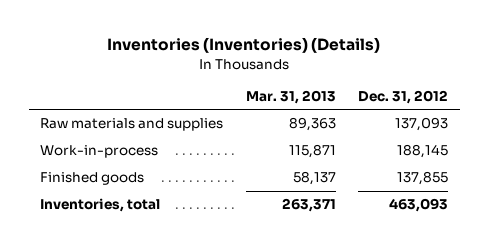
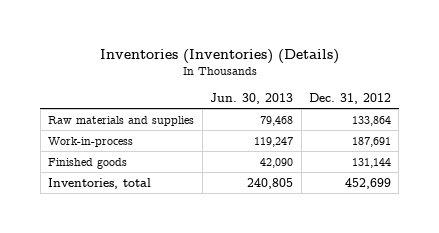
- | Mar. 31, 2013 | Dec. 31, 2012
+ | Jun. 30, 2013 | Dec. 31, 2012
- Raw materials and supplies | 89,363 | 137,093
- Work-in-process | 115,871 | 188,145
- Finished goods | 58,137 | 137,855
- Inventories, total | 263,371 | 463,093
+ Raw materials and supplies | 79,468 | 133,864
+ Work-in-process | 119,247 | 187,691
+ Finished goods | 42,090 | 131,144
+ Inventories, total | 240,805 | 452,699

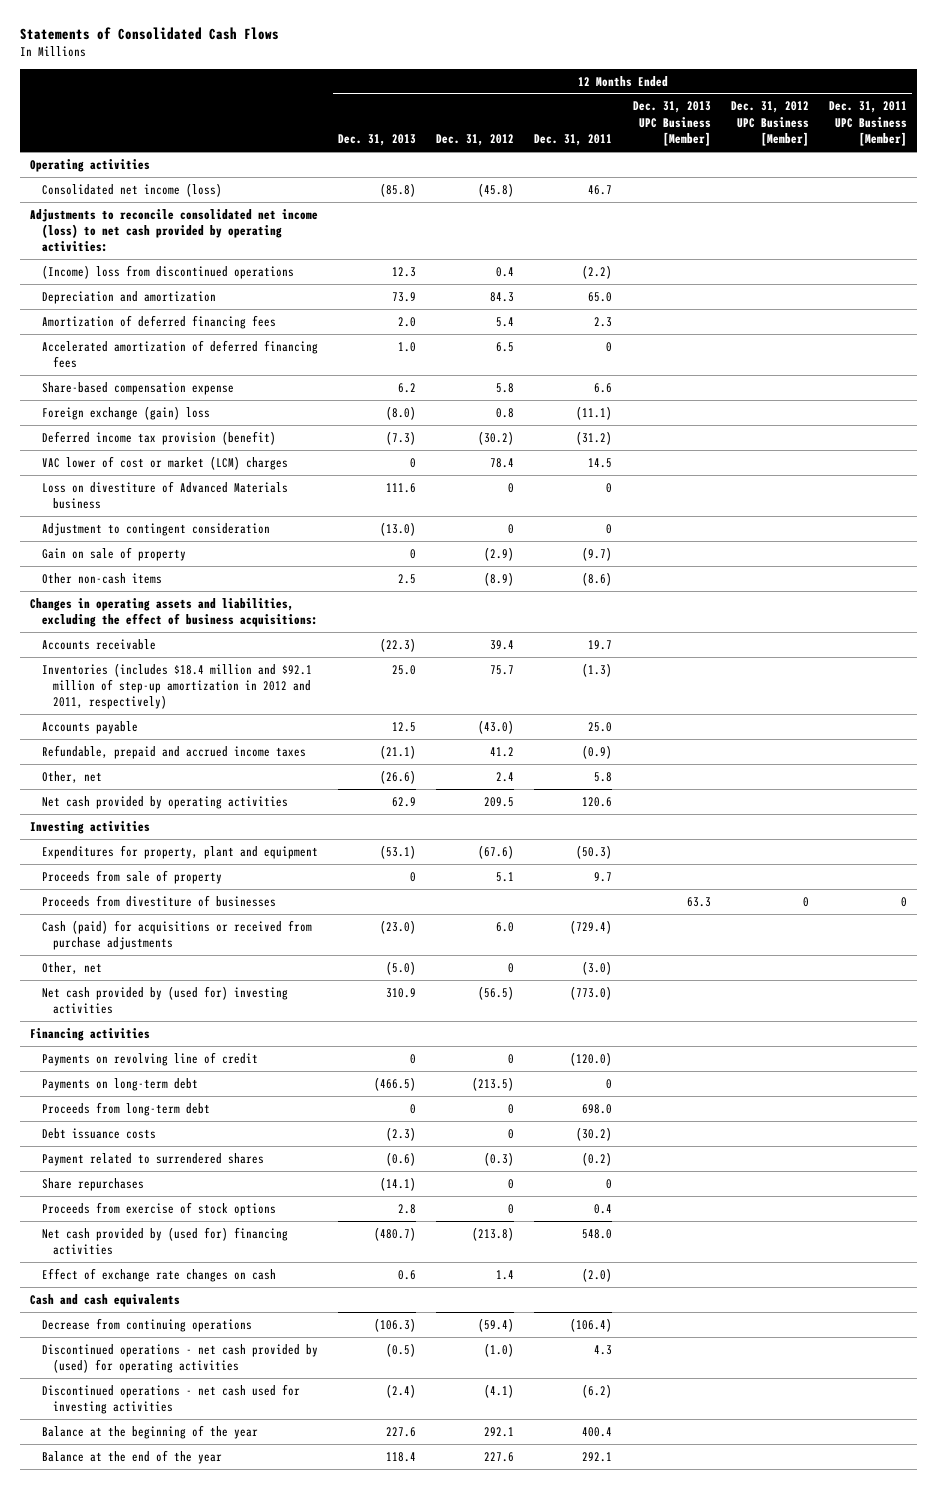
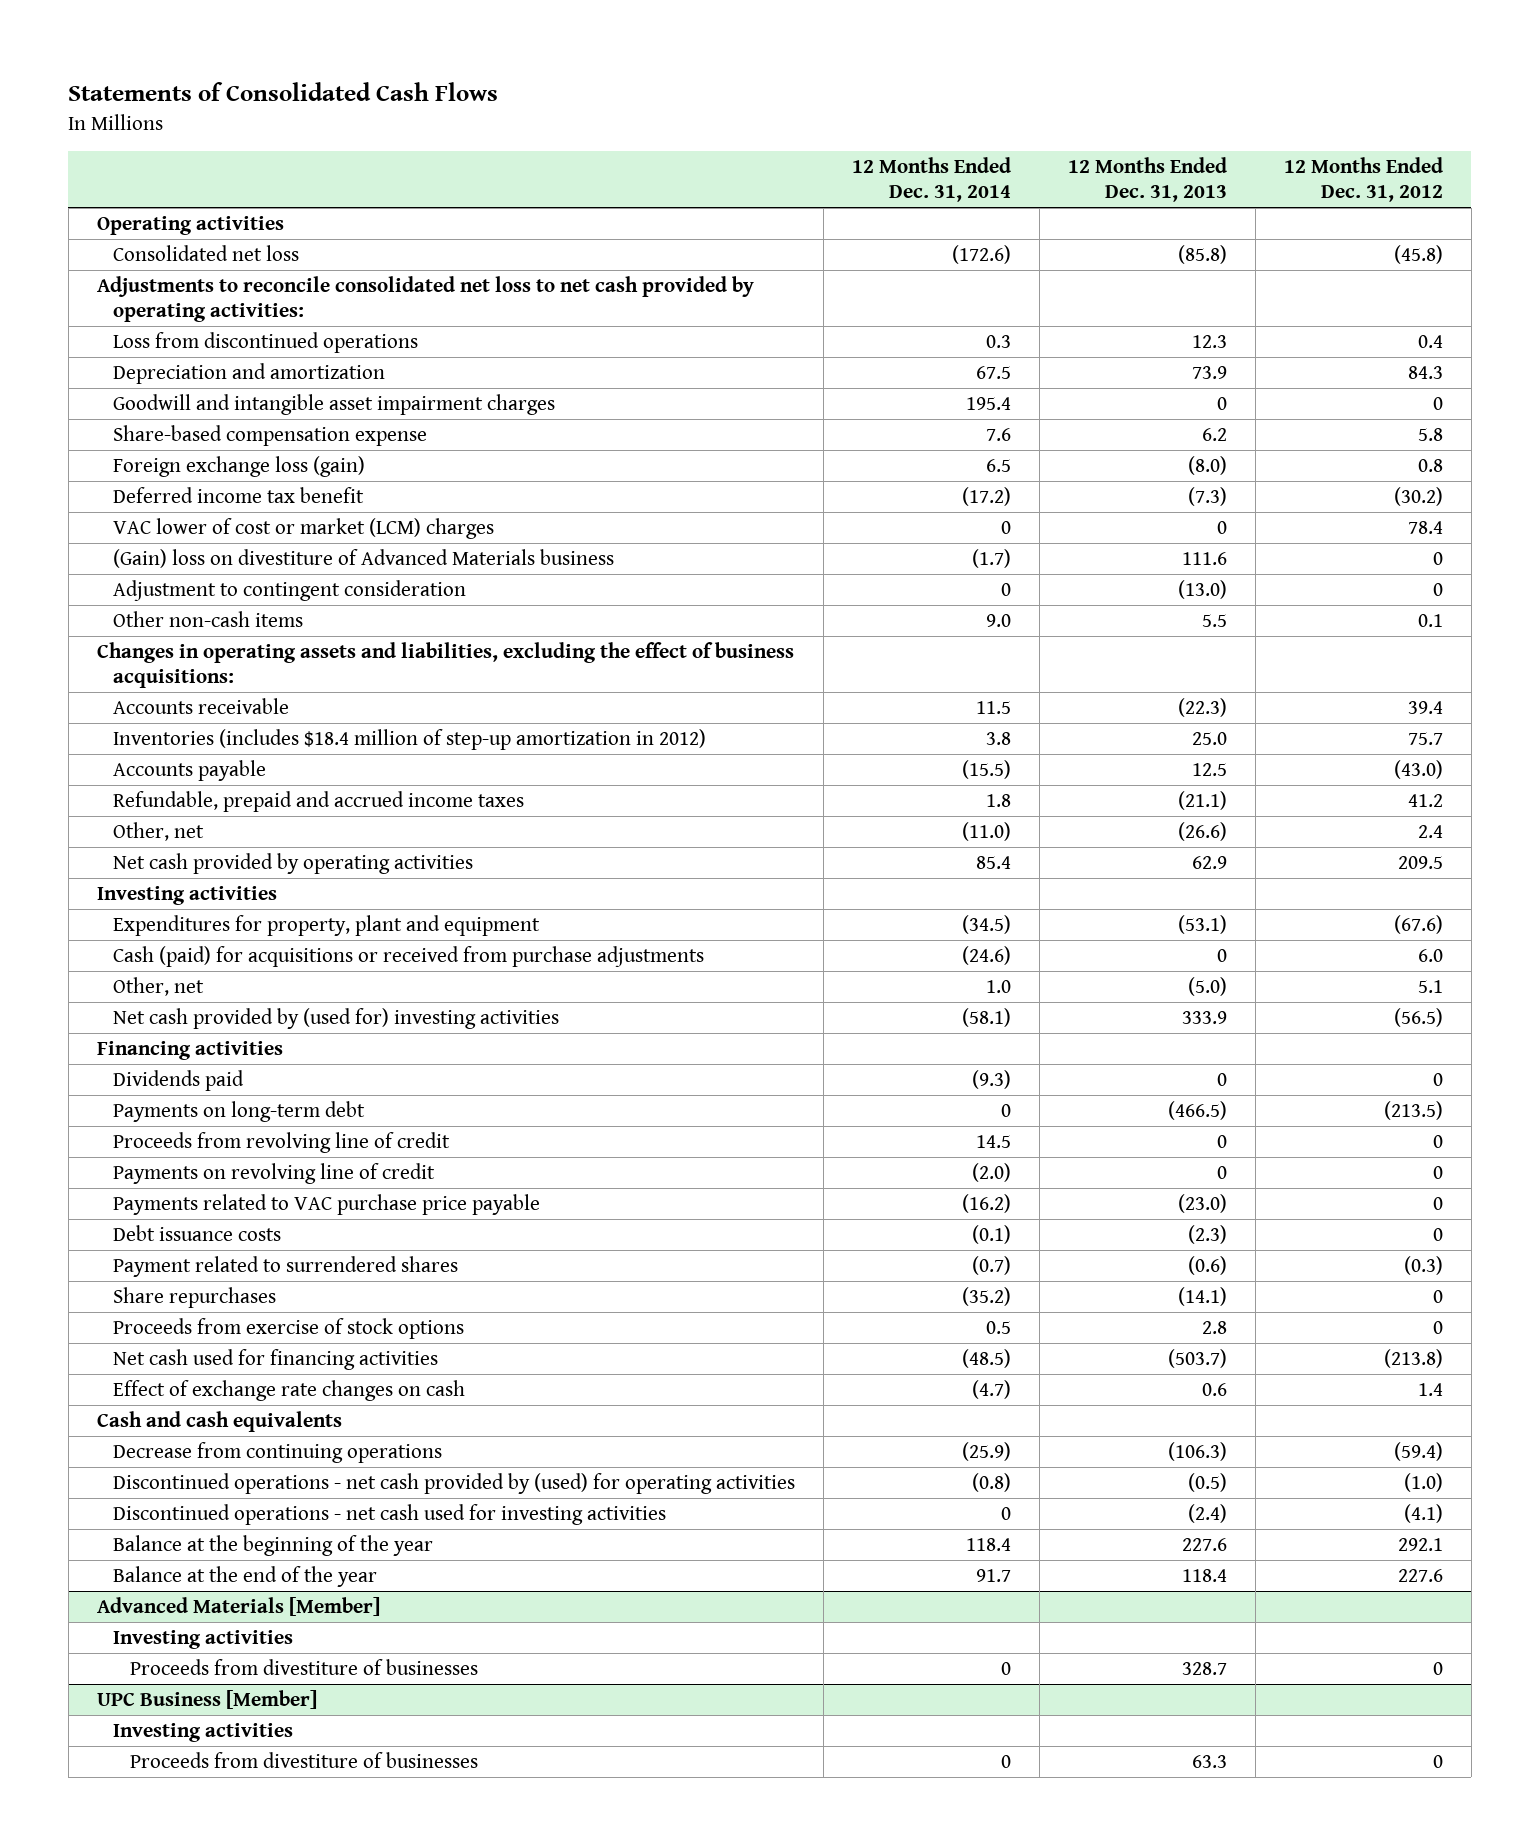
- | 12 Months Ended Dec. 31, 2013 | 12 Months Ended Dec. 31, 2012 | 12 Months Ended Dec. 31, 2011 | 12 Months Ended Dec. 31, 2013 UPC Business [Member] | 12 Months Ended Dec. 31, 2012 UPC Business [Member] | 12 Months Ended Dec. 31, 2011 UPC Business [Member]
+ | 12 Months Ended Dec. 31, 2014 | 12 Months Ended Dec. 31, 2013 | 12 Months Ended Dec. 31, 2012
- Consolidated net income (loss) | (85.8) | (45.8) | 46.7 | | |
- Adjustments to reconcile consolidated net income (loss) to net cash provided by operating activities:
- (Income) loss from discontinued operations | 12.3 | 0.4 | (2.2) | | |
+ Consolidated net loss | (172.6) | (85.8) | (45.8)
+ Adjustments to reconcile consolidated net loss to net cash provided by operating activities:
+ Loss from discontinued operations | 0.3 | 12.3 | 0.4
- Amortization of deferred financing fees | 2.0 | 5.4 | 2.3 | | |
- Accelerated amortization of deferred financing fees | 1.0 | 6.5 | 0 | | |
+ Goodwill and intangible asset impairment charges | 195.4 | 0 | 0
- Foreign exchange (gain) loss | (8.0) | 0.8 | (11.1) | | |
- Deferred income tax provision (benefit) | (7.3) | (30.2) | (31.2) | | |
+ Foreign exchange loss (gain) | 6.5 | (8.0) | 0.8
+ Deferred income tax benefit | (17.2) | (7.3) | (30.2)
- Loss on divestiture of Advanced Materials business | 111.6 | 0 | 0 | | |
+ (Gain) loss on divestiture of Advanced Materials business | (1.7) | 111.6 | 0
- Gain on sale of property | 0 | (2.9) | (9.7) | | |
- Other non-cash items | 2.5 | (8.9) | (8.6) | | |
+ Other non-cash items | 9.0 | 5.5 | 0.1
- Inventories (includes $18.4 million and $92.1 million of step-up amortization in 2012 and 2011, respectively) | 25.0 | 75.7 | (1.3) | | |
+ Inventories (includes $18.4 million of step-up amortization in 2012) | 3.8 | 25.0 | 75.7
- Proceeds from sale of property | 0 | 5.1 | 9.7 | | |
- Proceeds from divestiture of businesses | | | | 63.3 | 0 | 0
- Cash (paid) for acquisitions or received from purchase adjustments | (23.0) | 6.0 | (729.4) | | |
- Other, net | (5.0) | 0 | (3.0) | | |
- Net cash provided by (used for) investing activities | 310.9 | (56.5) | (773.0) | | |
+ Cash (paid) for acquisitions or received from purchase adjustments | (24.6) | 0 | 6.0
+ Other, net | 1.0 | (5.0) | 5.1
+ Net cash provided by (used for) investing activities | (58.1) | 333.9 | (56.5)
+ Dividends paid | (9.3) | 0 | 0
- Proceeds from long-term debt | 0 | 0 | 698.0 | | |
+ Proceeds from revolving line of credit | 14.5 | 0 | 0
moved down: Payments on revolving line of credit | (2.0) | 0 | 0
+ Payments related to VAC purchase price payable | (16.2) | (23.0) | 0
- Net cash provided by (used for) financing activities | (480.7) | (213.8) | 548.0 | | |
+ Net cash used for financing activities | (48.5) | (503.7) | (213.8)
+ Advanced Materials [Member]
+ Investing activities
+ Proceeds from divestiture of businesses | 0 | 328.7 | 0
+ UPC Business [Member]
+ Investing activities
+ Proceeds from divestiture of businesses | 0 | 63.3 | 0

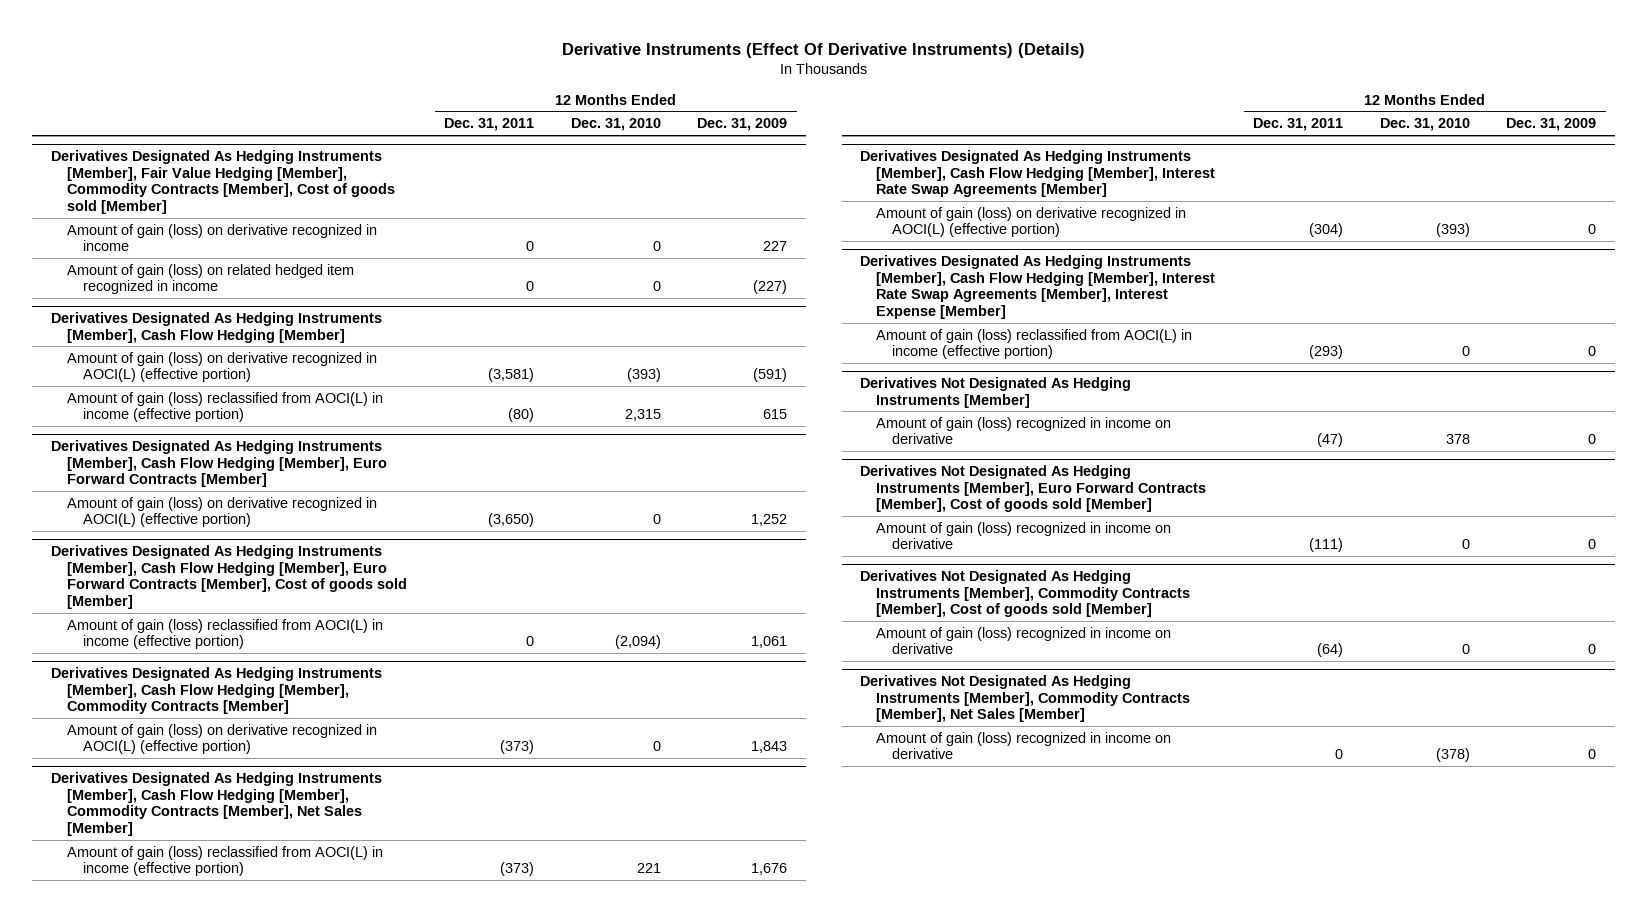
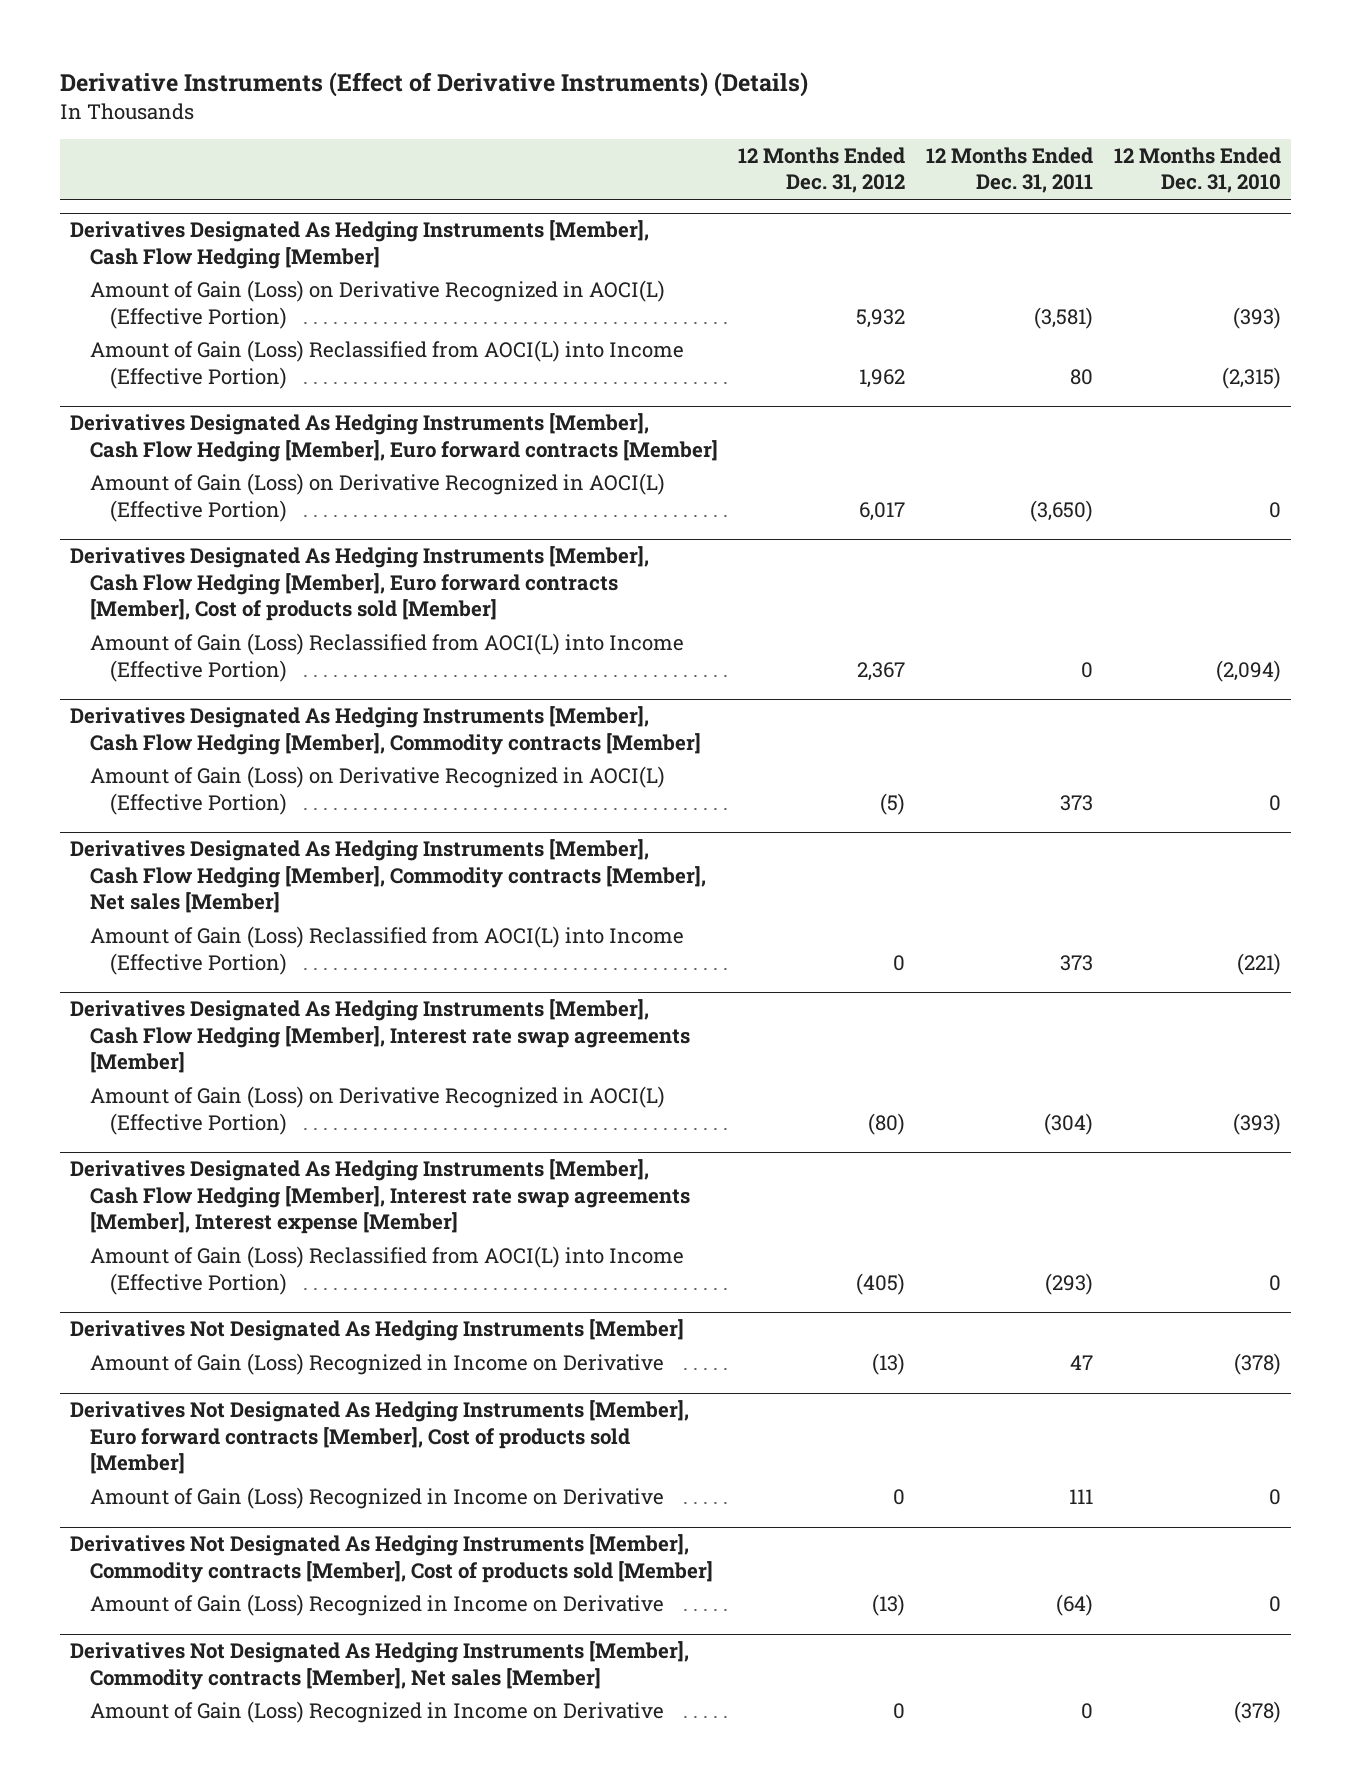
- Derivative Instruments (Effect Of Derivative Instruments) (Details)
+ Derivative Instruments (Effect of Derivative Instruments) (Details)
- | 12 Months Ended Dec. 31, 2011 | 12 Months Ended Dec. 31, 2010 | 12 Months Ended Dec. 31, 2009
+ | 12 Months Ended Dec. 31, 2012 | 12 Months Ended Dec. 31, 2011 | 12 Months Ended Dec. 31, 2010
- Derivatives Designated As Hedging Instruments [Member], Fair Value Hedging [Member], Commodity Contracts [Member], Cost of goods sold [Member]
- Amount of gain (loss) on derivative recognized in income | 0 | 0 | 227
- Amount of gain (loss) on related hedged item recognized in income | 0 | 0 | (227)
@ Derivatives Designated As Hedging Instruments [Member], Cash Flow Hedging [Member]
- Amount of gain (loss) on derivative recognized in AOCI(L) (effective portion) | (3,581) | (393) | (591)
- Amount of gain (loss) reclassified from AOCI(L) in income (effective portion) | (80) | 2,315 | 615
- Derivatives Designated As Hedging Instruments [Member], Cash Flow Hedging [Member], Euro Forward Contracts [Member]
- Amount of gain (loss) on derivative recognized in AOCI(L) (effective portion) | (3,650) | 0 | 1,252
- Derivatives Designated As Hedging Instruments [Member], Cash Flow Hedging [Member], Euro Forward Contracts [Member], Cost of goods sold [Member]
- Amount of gain (loss) reclassified from AOCI(L) in income (effective portion) | 0 | (2,094) | 1,061
- Derivatives Designated As Hedging Instruments [Member], Cash Flow Hedging [Member], Commodity Contracts [Member]
- Amount of gain (loss) on derivative recognized in AOCI(L) (effective portion) | (373) | 0 | 1,843
- Derivatives Designated As Hedging Instruments [Member], Cash Flow Hedging [Member], Commodity Contracts [Member], Net Sales [Member]
- Amount of gain (loss) reclassified from AOCI(L) in income (effective portion) | (373) | 221 | 1,676
- Derivatives Designated As Hedging Instruments [Member], Cash Flow Hedging [Member], Interest Rate Swap Agreements [Member]
- Amount of gain (loss) on derivative recognized in AOCI(L) (effective portion) | (304) | (393) | 0
- Derivatives Designated As Hedging Instruments [Member], Cash Flow Hedging [Member], Interest Rate Swap Agreements [Member], Interest Expense [Member]
- Amount of gain (loss) reclassified from AOCI(L) in income (effective portion) | (293) | 0 | 0
@ Derivatives Designated As Hedging Instruments [Member], Cash Flow Hedging [Member]
+ Amount of Gain (Loss) on Derivative Recognized in AOCI(L) (Effective Portion) | 5,932 | (3,581) | (393)
+ Amount of Gain (Loss) Reclassified from AOCI(L) into Income (Effective Portion) | 1,962 | 80 | (2,315)
+ Derivatives Designated As Hedging Instruments [Member], Cash Flow Hedging [Member], Euro forward contracts [Member]
+ Amount of Gain (Loss) on Derivative Recognized in AOCI(L) (Effective Portion) | 6,017 | (3,650) | 0
+ Derivatives Designated As Hedging Instruments [Member], Cash Flow Hedging [Member], Euro forward contracts [Member], Cost of products sold [Member]
+ Amount of Gain (Loss) Reclassified from AOCI(L) into Income (Effective Portion) | 2,367 | 0 | (2,094)
+ Derivatives Designated As Hedging Instruments [Member], Cash Flow Hedging [Member], Commodity contracts [Member]
+ Amount of Gain (Loss) on Derivative Recognized in AOCI(L) (Effective Portion) | (5) | 373 | 0
+ Derivatives Designated As Hedging Instruments [Member], Cash Flow Hedging [Member], Commodity contracts [Member], Net sales [Member]
+ Amount of Gain (Loss) Reclassified from AOCI(L) into Income (Effective Portion) | 0 | 373 | (221)
+ Derivatives Designated As Hedging Instruments [Member], Cash Flow Hedging [Member], Interest rate swap agreements [Member]
+ Amount of Gain (Loss) on Derivative Recognized in AOCI(L) (Effective Portion) | (80) | (304) | (393)
+ Derivatives Designated As Hedging Instruments [Member], Cash Flow Hedging [Member], Interest rate swap agreements [Member], Interest expense [Member]
+ Amount of Gain (Loss) Reclassified from AOCI(L) into Income (Effective Portion) | (405) | (293) | 0
@ Derivatives Not Designated As Hedging Instruments [Member]
- Amount of gain (loss) recognized in income on derivative | (47) | 378 | 0
- Derivatives Not Designated As Hedging Instruments [Member], Euro Forward Contracts [Member], Cost of goods sold [Member]
- Amount of gain (loss) recognized in income on derivative | (111) | 0 | 0
- Derivatives Not Designated As Hedging Instruments [Member], Commodity Contracts [Member], Cost of goods sold [Member]
- Amount of gain (loss) recognized in income on derivative | (64) | 0 | 0
- Derivatives Not Designated As Hedging Instruments [Member], Commodity Contracts [Member], Net Sales [Member]
- Amount of gain (loss) recognized in income on derivative | 0 | (378) | 0
@ Derivatives Not Designated As Hedging Instruments [Member]
+ Amount of Gain (Loss) Recognized in Income on Derivative | (13) | 47 | (378)
+ Derivatives Not Designated As Hedging Instruments [Member], Euro forward contracts [Member], Cost of products sold [Member]
+ Amount of Gain (Loss) Recognized in Income on Derivative | 0 | 111 | 0
+ Derivatives Not Designated As Hedging Instruments [Member], Commodity contracts [Member], Cost of products sold [Member]
+ Amount of Gain (Loss) Recognized in Income on Derivative | (13) | (64) | 0
+ Derivatives Not Designated As Hedging Instruments [Member], Commodity contracts [Member], Net sales [Member]
+ Amount of Gain (Loss) Recognized in Income on Derivative | 0 | 0 | (378)

